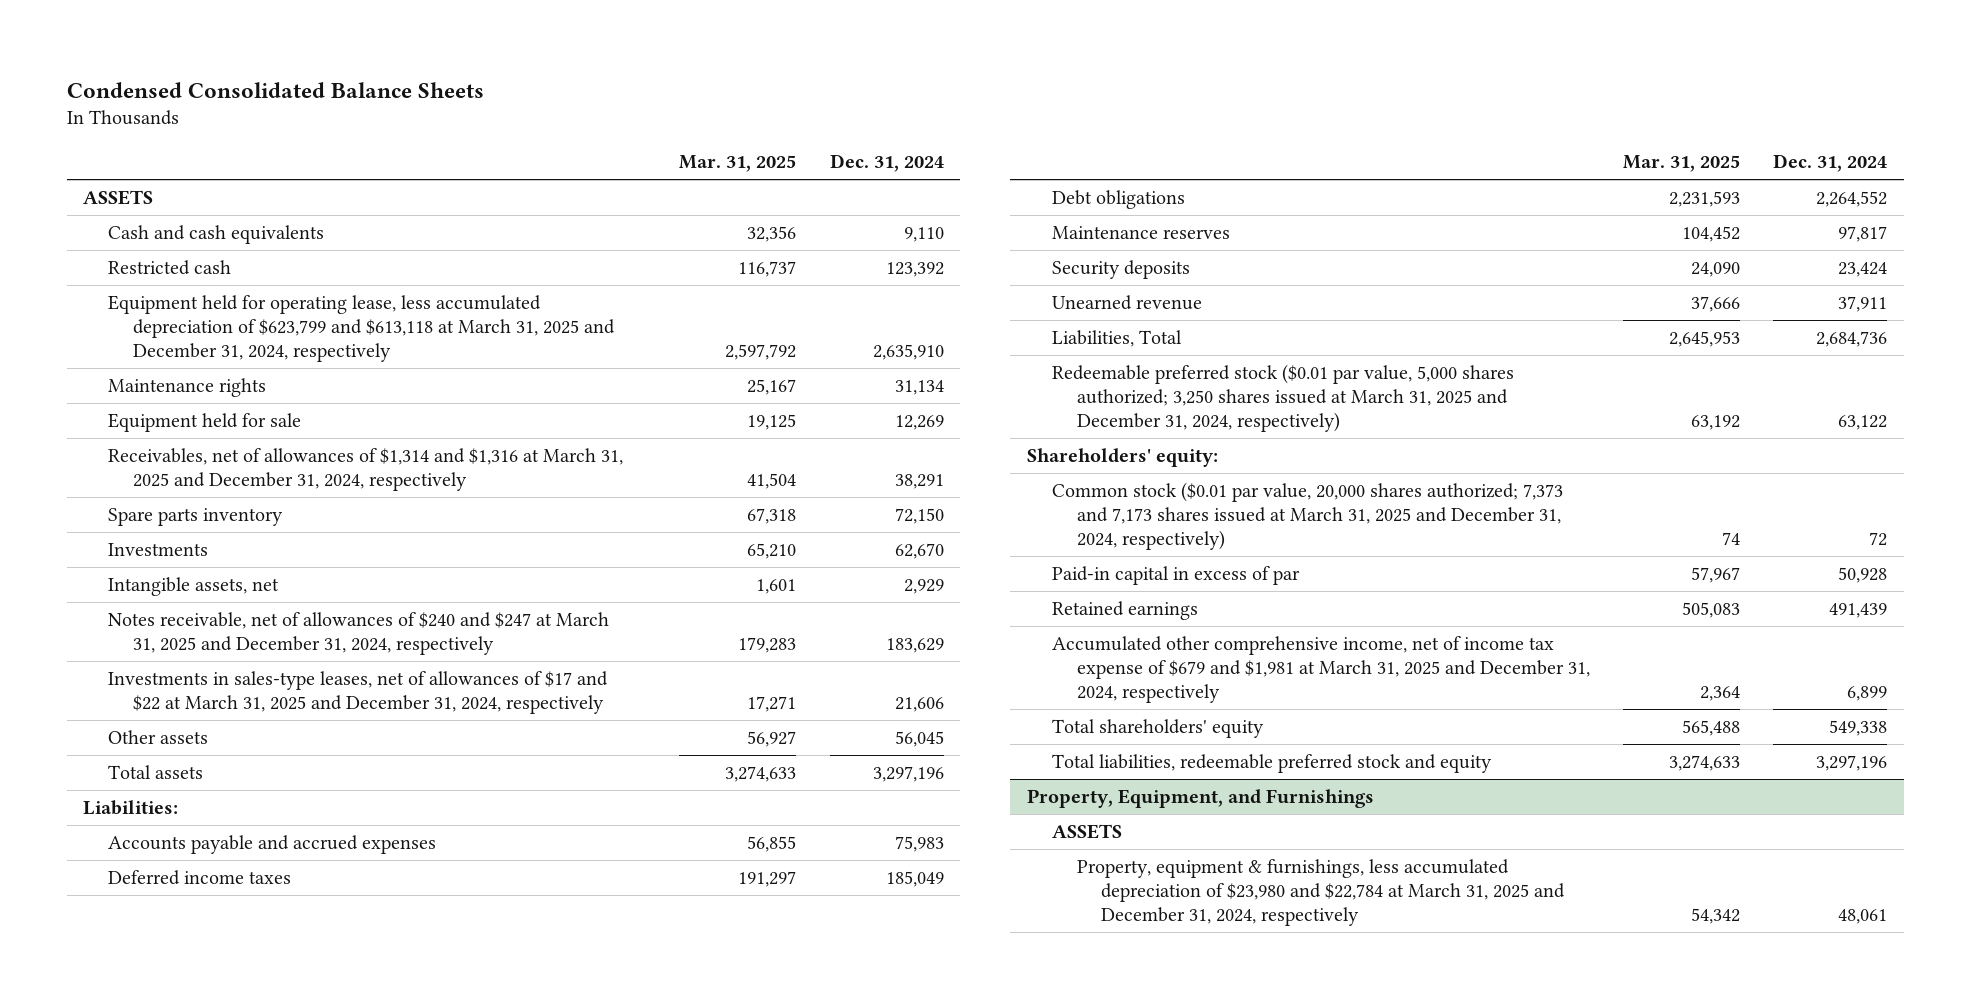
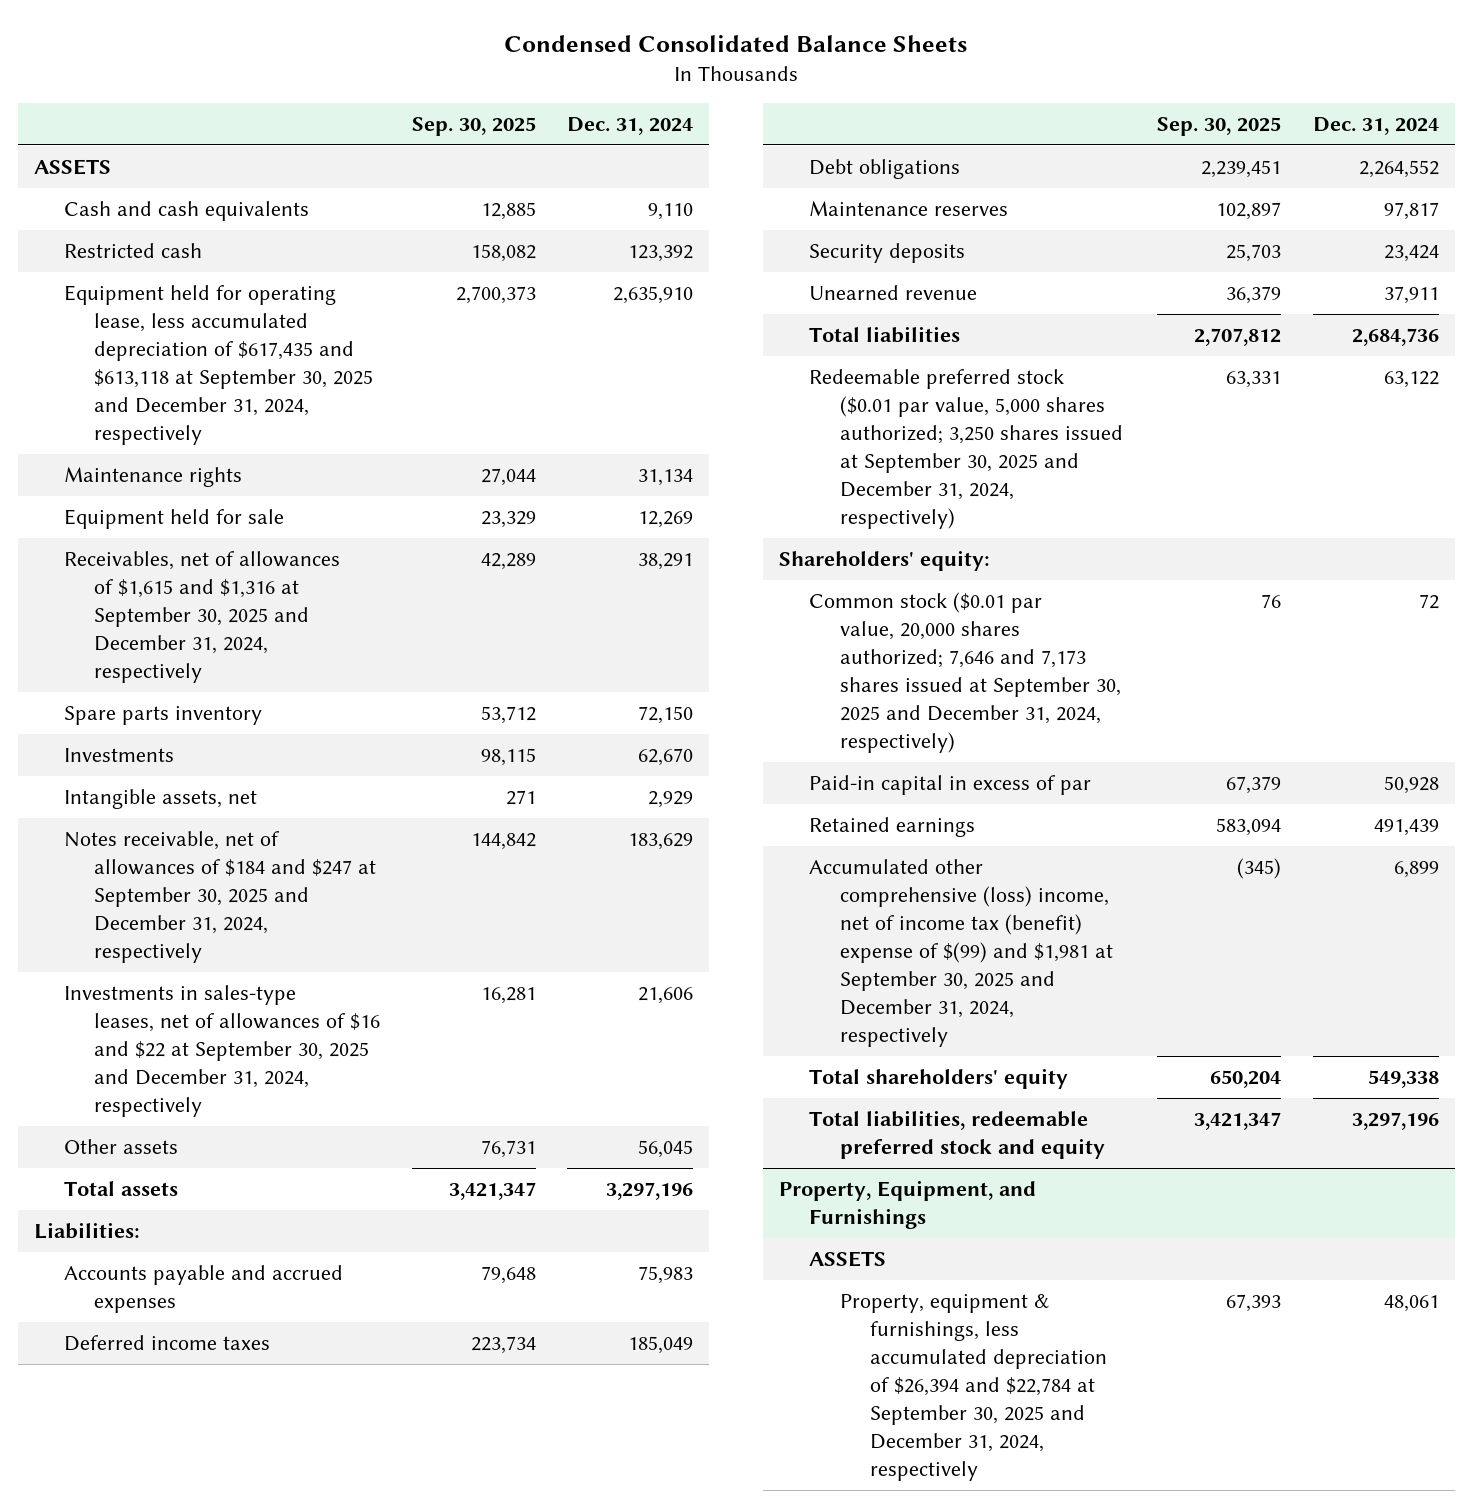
- | Mar. 31, 2025 | Dec. 31, 2024
+ | Sep. 30, 2025 | Dec. 31, 2024
- Equipment held for operating lease, less accumulated depreciation of $623,799 and $613,118 at March 31, 2025 and December 31, 2024, respectively | 2,597,792 | 2,635,910
+ Equipment held for operating lease, less accumulated depreciation of $617,435 and $613,118 at September 30, 2025 and December 31, 2024, respectively | 2,700,373 | 2,635,910
- Receivables, net of allowances of $1,314 and $1,316 at March 31, 2025 and December 31, 2024, respectively | 41,504 | 38,291
+ Receivables, net of allowances of $1,615 and $1,316 at September 30, 2025 and December 31, 2024, respectively | 42,289 | 38,291
- Notes receivable, net of allowances of $240 and $247 at March 31, 2025 and December 31, 2024, respectively | 179,283 | 183,629
- Investments in sales-type leases, net of allowances of $17 and $22 at March 31, 2025 and December 31, 2024, respectively | 17,271 | 21,606
+ Notes receivable, net of allowances of $184 and $247 at September 30, 2025 and December 31, 2024, respectively | 144,842 | 183,629
+ Investments in sales-type leases, net of allowances of $16 and $22 at September 30, 2025 and December 31, 2024, respectively | 16,281 | 21,606
- Liabilities, Total | 2,645,953 | 2,684,736
- Redeemable preferred stock ($0.01 par value, 5,000 shares authorized; 3,250 shares issued at March 31, 2025 and December 31, 2024, respectively) | 63,192 | 63,122
+ Total liabilities | 2,707,812 | 2,684,736
+ Redeemable preferred stock ($0.01 par value, 5,000 shares authorized; 3,250 shares issued at September 30, 2025 and December 31, 2024, respectively) | 63,331 | 63,122
- Common stock ($0.01 par value, 20,000 shares authorized; 7,373 and 7,173 shares issued at March 31, 2025 and December 31, 2024, respectively) | 74 | 72
+ Common stock ($0.01 par value, 20,000 shares authorized; 7,646 and 7,173 shares issued at September 30, 2025 and December 31, 2024, respectively) | 76 | 72
- Accumulated other comprehensive income, net of income tax expense of $679 and $1,981 at March 31, 2025 and December 31, 2024, respectively | 2,364 | 6,899
+ Accumulated other comprehensive (loss) income, net of income tax (benefit) expense of $(99) and $1,981 at September 30, 2025 and December 31, 2024, respectively | (345) | 6,899
@ Property, Equipment, and Furnishings
- Property, equipment & furnishings, less accumulated depreciation of $23,980 and $22,784 at March 31, 2025 and December 31, 2024, respectively | 54,342 | 48,061
+ Property, equipment & furnishings, less accumulated depreciation of $26,394 and $22,784 at September 30, 2025 and December 31, 2024, respectively | 67,393 | 48,061

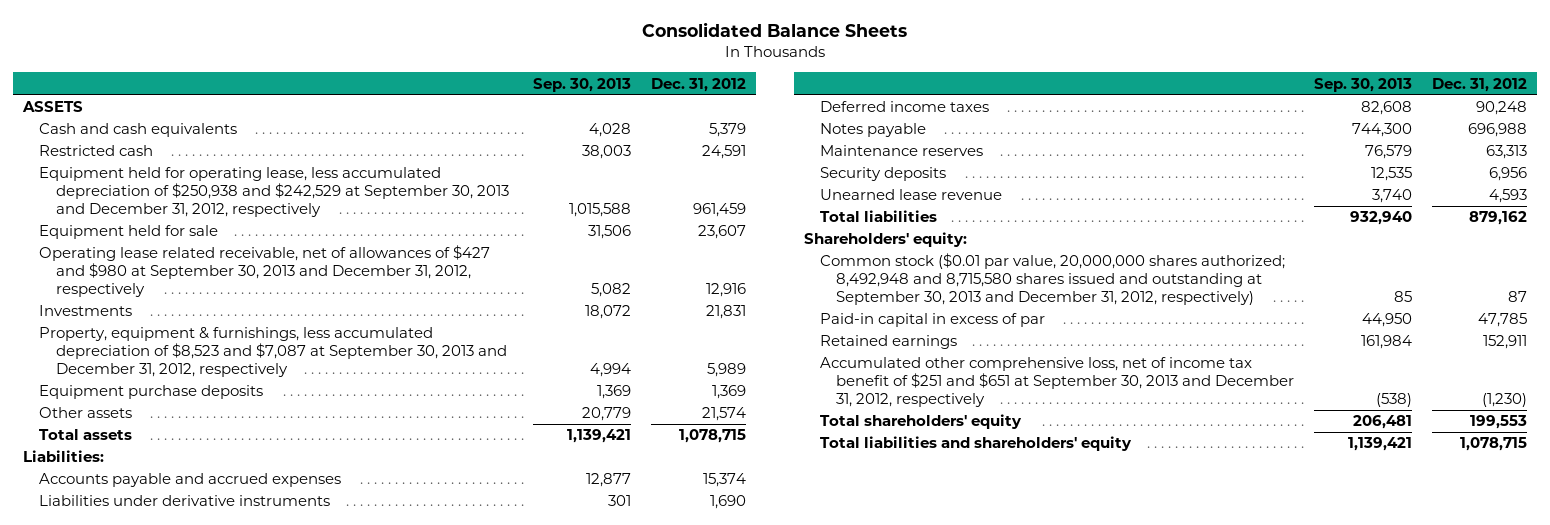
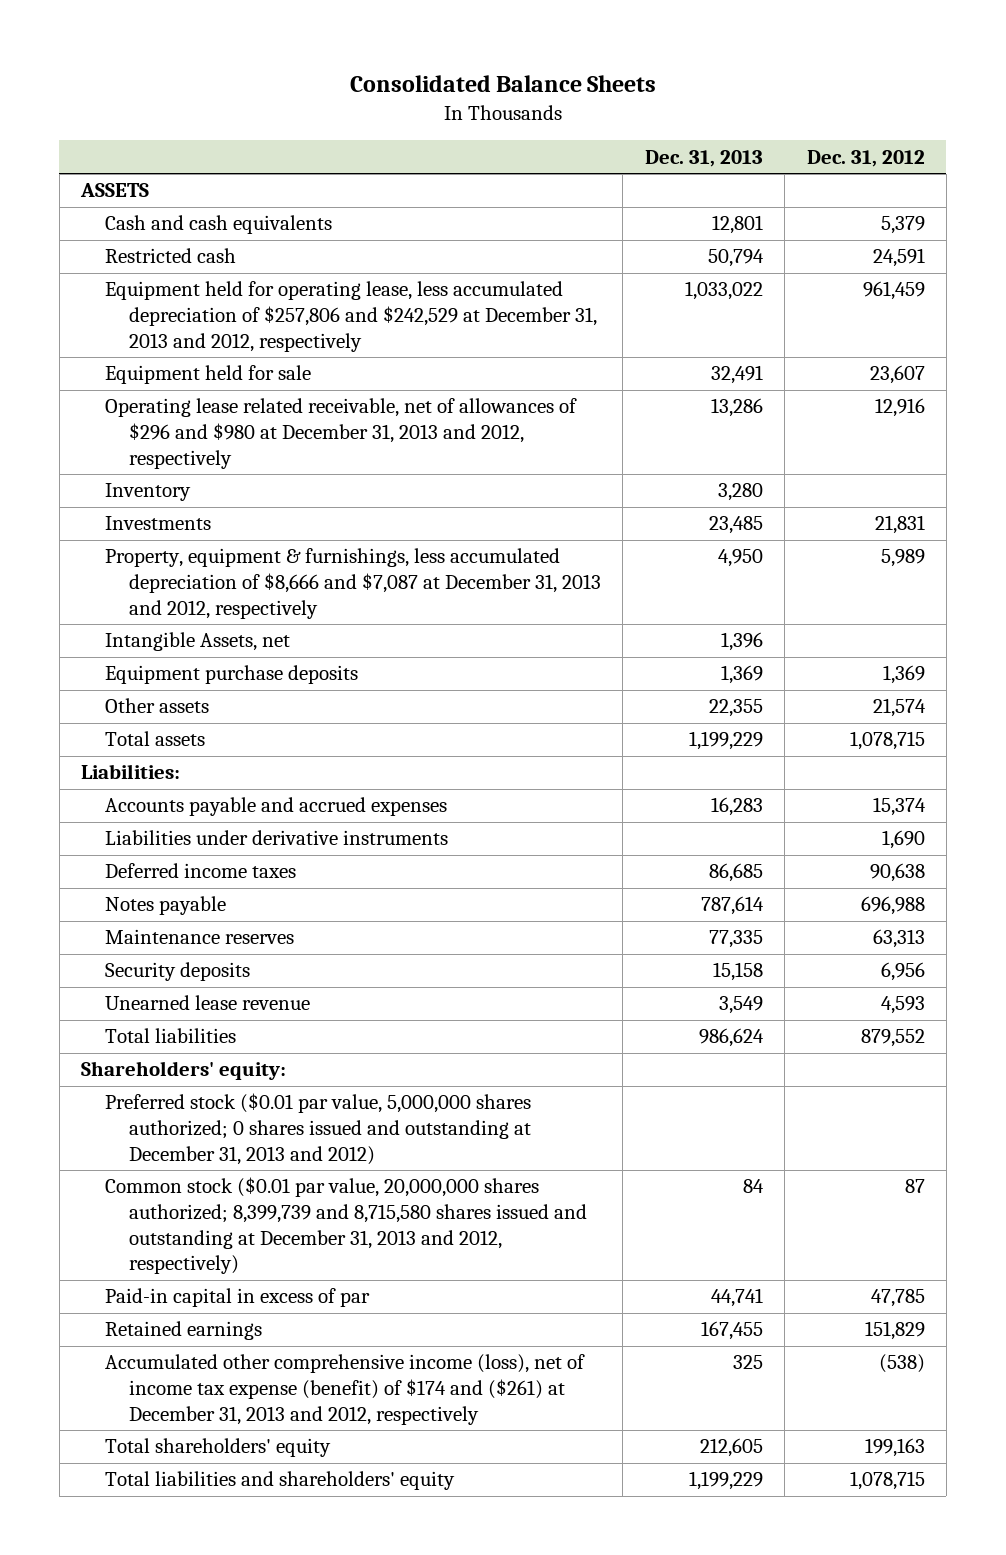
- | Sep. 30, 2013 | Dec. 31, 2012
+ | Dec. 31, 2013 | Dec. 31, 2012
- Equipment held for operating lease, less accumulated depreciation of $250,938 and $242,529 at September 30, 2013 and December 31, 2012, respectively | 1,015,588 | 961,459
+ Equipment held for operating lease, less accumulated depreciation of $257,806 and $242,529 at December 31, 2013 and 2012, respectively | 1,033,022 | 961,459
- Operating lease related receivable, net of allowances of $427 and $980 at September 30, 2013 and December 31, 2012, respectively | 5,082 | 12,916
+ Operating lease related receivable, net of allowances of $296 and $980 at December 31, 2013 and 2012, respectively | 13,286 | 12,916
+ Inventory | 3,280 |
- Property, equipment & furnishings, less accumulated depreciation of $8,523 and $7,087 at September 30, 2013 and December 31, 2012, respectively | 4,994 | 5,989
+ Property, equipment & furnishings, less accumulated depreciation of $8,666 and $7,087 at December 31, 2013 and 2012, respectively | 4,950 | 5,989
+ Intangible Assets, net | 1,396 |
- Deferred income taxes | 82,608 | 90,248
+ Deferred income taxes | 86,685 | 90,638
- Total liabilities | 932,940 | 879,162
+ Total liabilities | 986,624 | 879,552
- Common stock ($0.01 par value, 20,000,000 shares authorized; 8,492,948 and 8,715,580 shares issued and outstanding at September 30, 2013 and December 31, 2012, respectively) | 85 | 87
+ Preferred stock ($0.01 par value, 5,000,000 shares authorized; 0 shares issued and outstanding at December 31, 2013 and 2012)
+ Common stock ($0.01 par value, 20,000,000 shares authorized; 8,399,739 and 8,715,580 shares issued and outstanding at December 31, 2013 and 2012, respectively) | 84 | 87
- Retained earnings | 161,984 | 152,911
- Accumulated other comprehensive loss, net of income tax benefit of $251 and $651 at September 30, 2013 and December 31, 2012, respectively | (538) | (1,230)
- Total shareholders' equity | 206,481 | 199,553
+ Retained earnings | 167,455 | 151,829
+ Accumulated other comprehensive income (loss), net of income tax expense (benefit) of $174 and ($261) at December 31, 2013 and 2012, respectively | 325 | (538)
+ Total shareholders' equity | 212,605 | 199,163

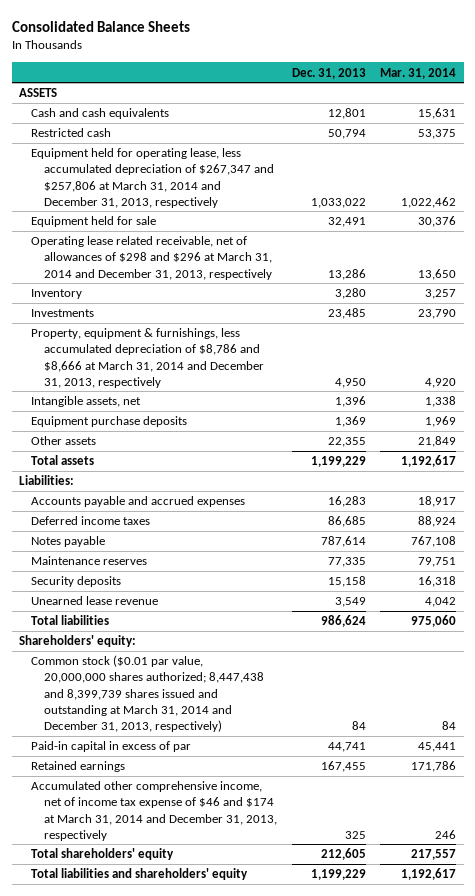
- | Dec. 31, 2013 | Dec. 31, 2012
+ | Dec. 31, 2013 | Mar. 31, 2014
- Equipment held for operating lease, less accumulated depreciation of $257,806 and $242,529 at December 31, 2013 and 2012, respectively | 1,033,022 | 961,459
+ Equipment held for operating lease, less accumulated depreciation of $267,347 and $257,806 at March 31, 2014 and December 31, 2013, respectively | 1,033,022 | 1,022,462
- Operating lease related receivable, net of allowances of $296 and $980 at December 31, 2013 and 2012, respectively | 13,286 | 12,916
+ Operating lease related receivable, net of allowances of $298 and $296 at March 31, 2014 and December 31, 2013, respectively | 13,286 | 13,650
- Property, equipment & furnishings, less accumulated depreciation of $8,666 and $7,087 at December 31, 2013 and 2012, respectively | 4,950 | 5,989
- Intangible Assets, net | 1,396 |
+ Property, equipment & furnishings, less accumulated depreciation of $8,786 and $8,666 at March 31, 2014 and December 31, 2013, respectively | 4,950 | 4,920
+ Intangible assets, net | 1,396 | 1,338
- Liabilities under derivative instruments | | 1,690
- Preferred stock ($0.01 par value, 5,000,000 shares authorized; 0 shares issued and outstanding at December 31, 2013 and 2012)
- Common stock ($0.01 par value, 20,000,000 shares authorized; 8,399,739 and 8,715,580 shares issued and outstanding at December 31, 2013 and 2012, respectively) | 84 | 87
+ Common stock ($0.01 par value, 20,000,000 shares authorized; 8,447,438 and 8,399,739 shares issued and outstanding at March 31, 2014 and December 31, 2013, respectively) | 84 | 84
- Accumulated other comprehensive income (loss), net of income tax expense (benefit) of $174 and ($261) at December 31, 2013 and 2012, respectively | 325 | (538)
+ Accumulated other comprehensive income, net of income tax expense of $46 and $174 at March 31, 2014 and December 31, 2013, respectively | 325 | 246

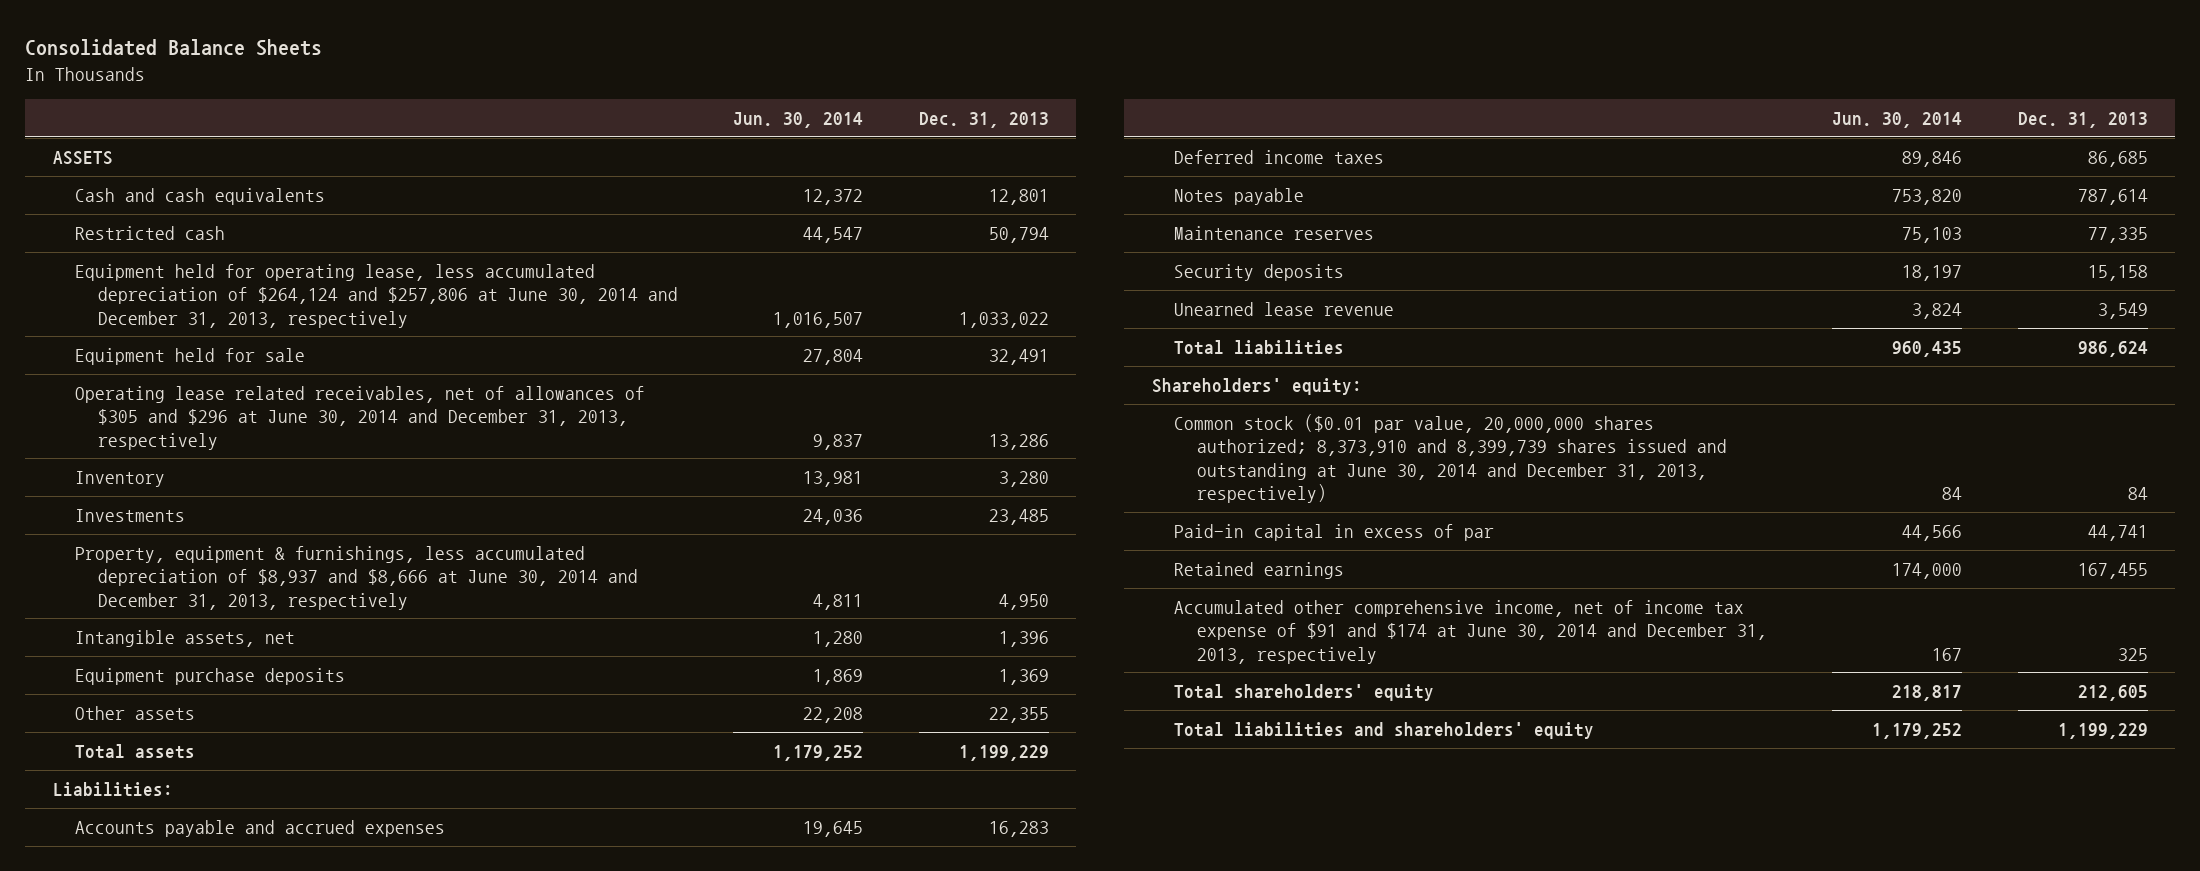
- | Dec. 31, 2013 | Mar. 31, 2014
+ | Jun. 30, 2014 | Dec. 31, 2013
- Equipment held for operating lease, less accumulated depreciation of $267,347 and $257,806 at March 31, 2014 and December 31, 2013, respectively | 1,033,022 | 1,022,462
+ Equipment held for operating lease, less accumulated depreciation of $264,124 and $257,806 at June 30, 2014 and December 31, 2013, respectively | 1,016,507 | 1,033,022
- Operating lease related receivable, net of allowances of $298 and $296 at March 31, 2014 and December 31, 2013, respectively | 13,286 | 13,650
+ Operating lease related receivables, net of allowances of $305 and $296 at June 30, 2014 and December 31, 2013, respectively | 9,837 | 13,286
- Property, equipment & furnishings, less accumulated depreciation of $8,786 and $8,666 at March 31, 2014 and December 31, 2013, respectively | 4,950 | 4,920
+ Property, equipment & furnishings, less accumulated depreciation of $8,937 and $8,666 at June 30, 2014 and December 31, 2013, respectively | 4,811 | 4,950
- Common stock ($0.01 par value, 20,000,000 shares authorized; 8,447,438 and 8,399,739 shares issued and outstanding at March 31, 2014 and December 31, 2013, respectively) | 84 | 84
+ Common stock ($0.01 par value, 20,000,000 shares authorized; 8,373,910 and 8,399,739 shares issued and outstanding at June 30, 2014 and December 31, 2013, respectively) | 84 | 84
- Accumulated other comprehensive income, net of income tax expense of $46 and $174 at March 31, 2014 and December 31, 2013, respectively | 325 | 246
+ Accumulated other comprehensive income, net of income tax expense of $91 and $174 at June 30, 2014 and December 31, 2013, respectively | 167 | 325

